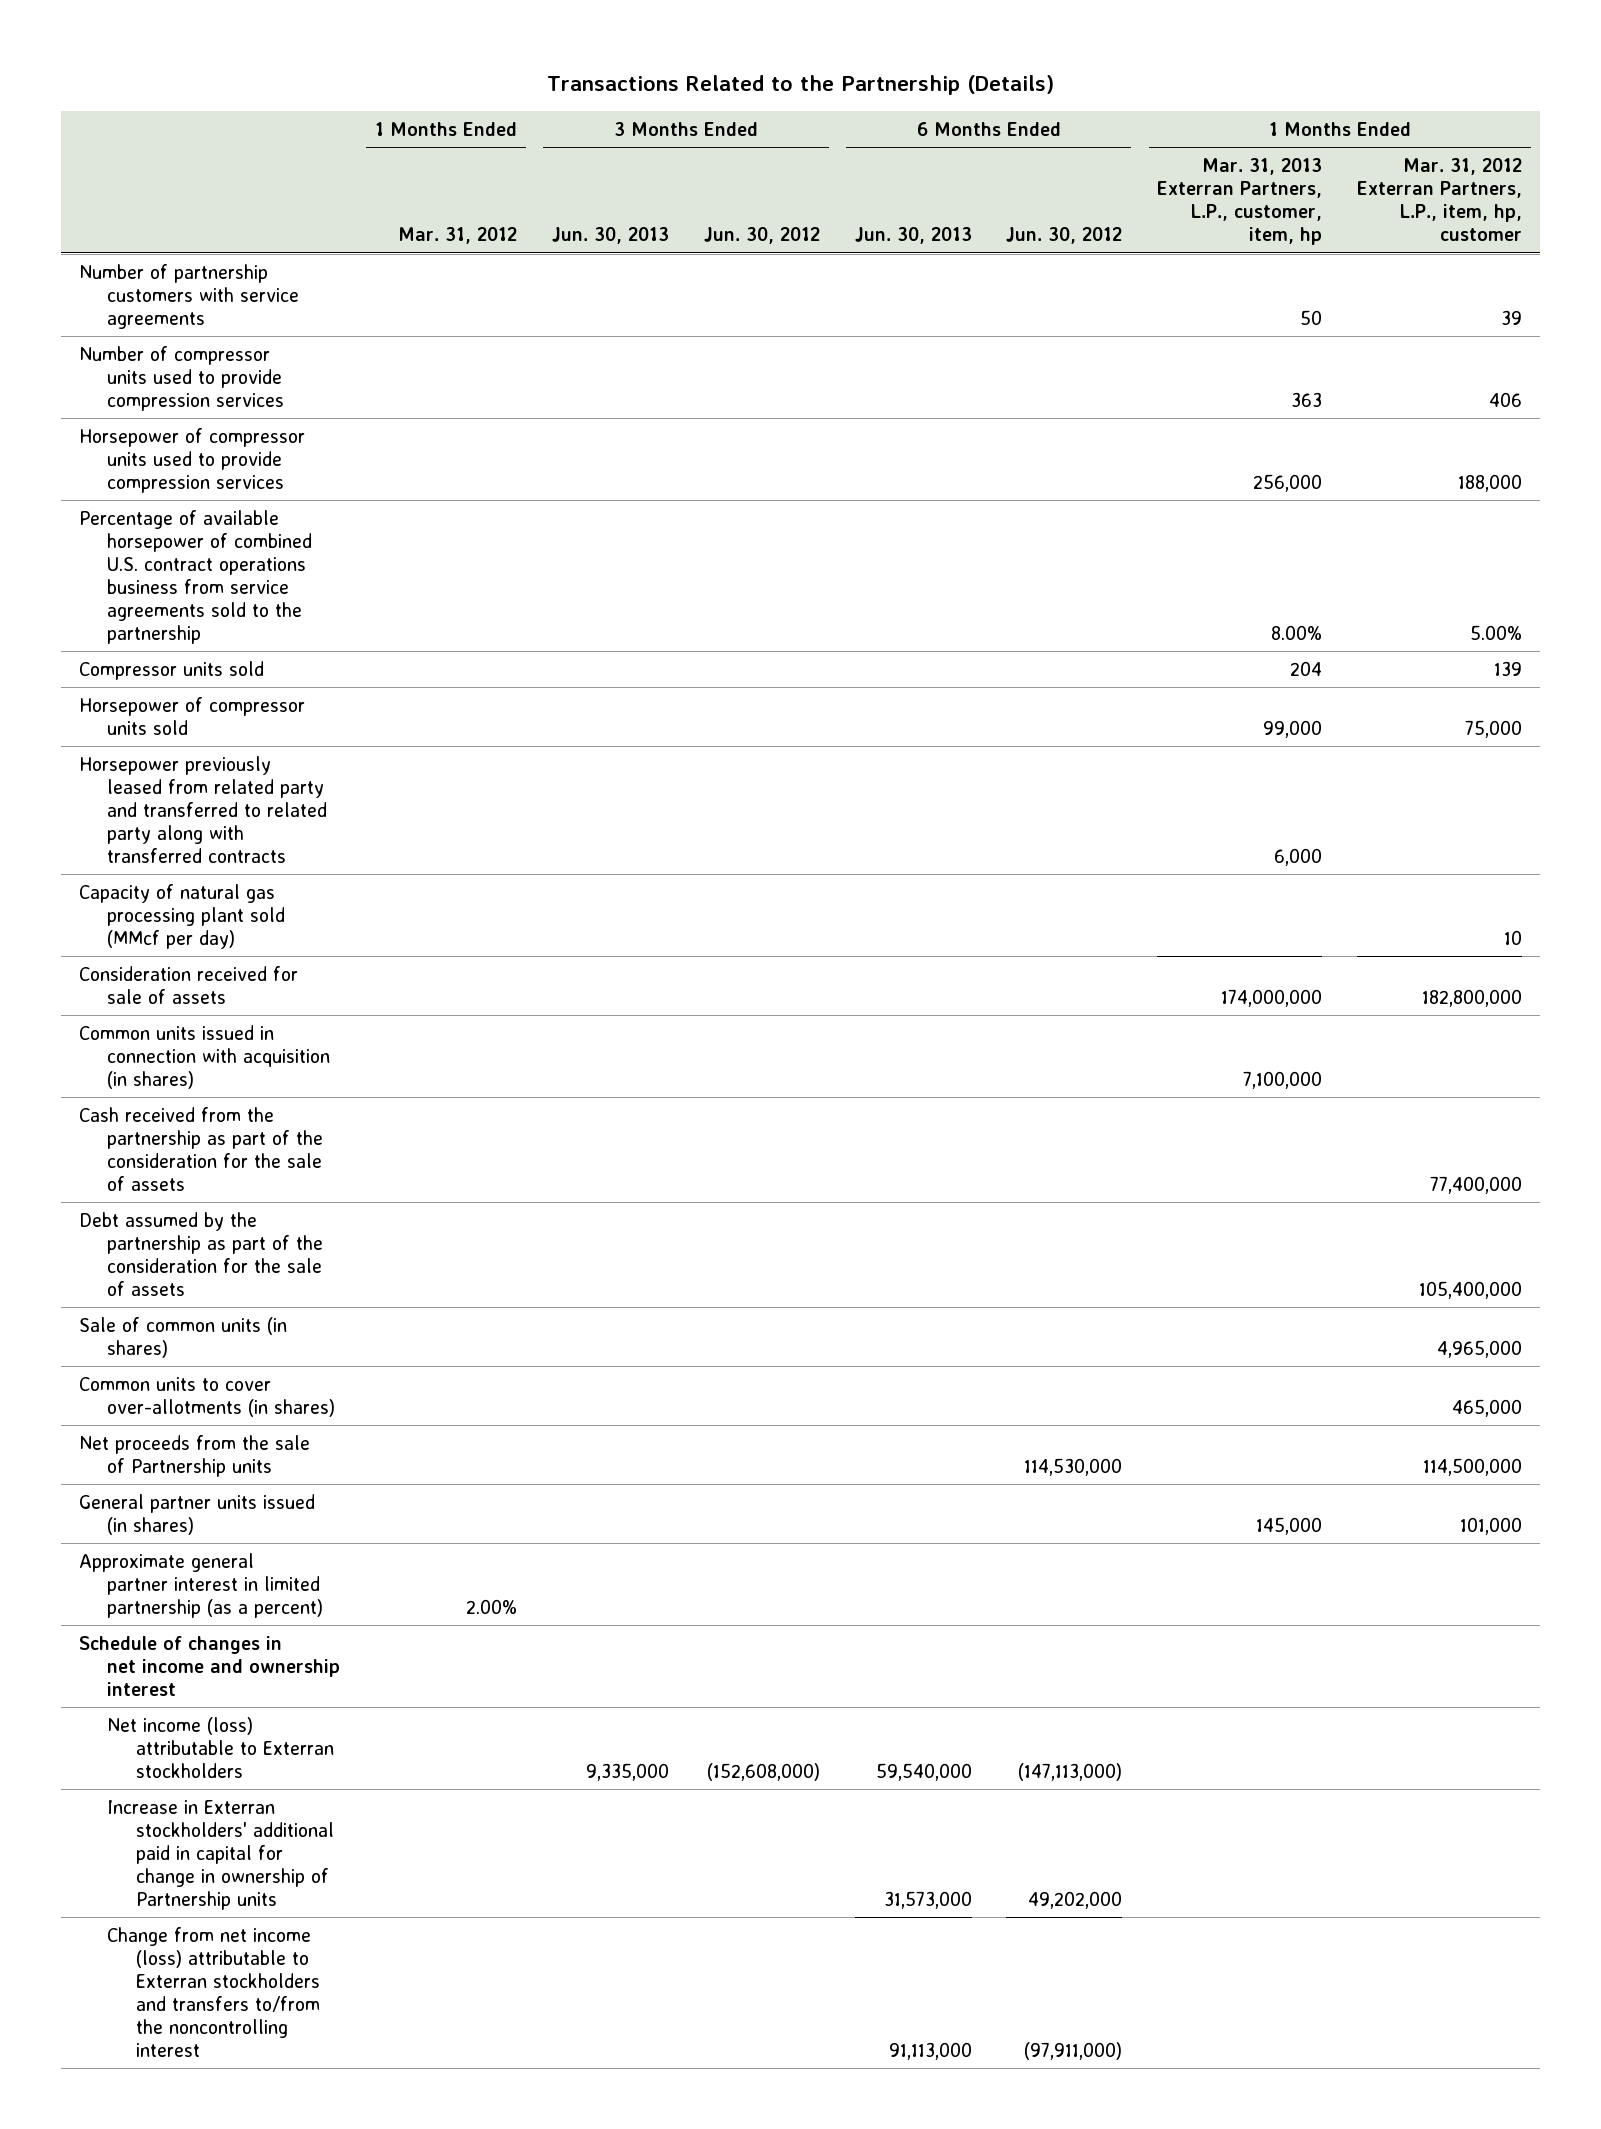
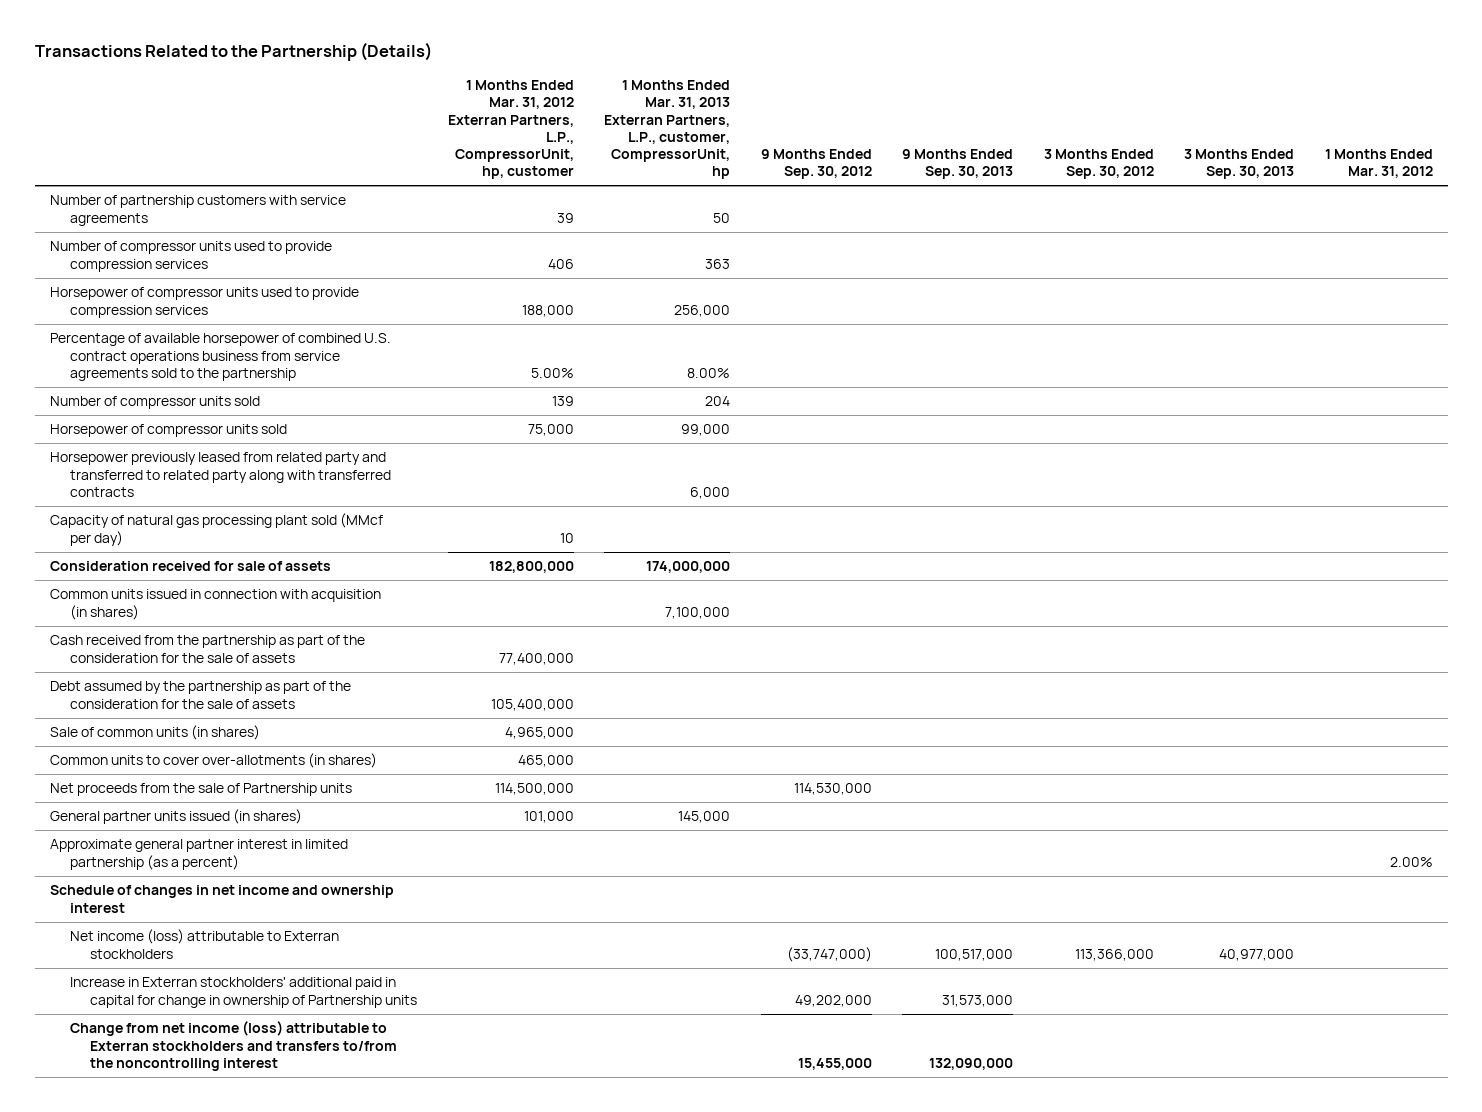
- | 1 Months Ended Mar. 31, 2012 | 3 Months Ended Jun. 30, 2013 | 3 Months Ended Jun. 30, 2012 | 6 Months Ended Jun. 30, 2013 | 6 Months Ended Jun. 30, 2012 | 1 Months Ended Mar. 31, 2013 Exterran Partners, L.P., customer, item, hp | 1 Months Ended Mar. 31, 2012 Exterran Partners, L.P., item, hp, customer
+ | 1 Months Ended Mar. 31, 2012 Exterran Partners, L.P., CompressorUnit, hp, customer | 1 Months Ended Mar. 31, 2013 Exterran Partners, L.P., customer, CompressorUnit, hp | 9 Months Ended Sep. 30, 2012 | 9 Months Ended Sep. 30, 2013 | 3 Months Ended Sep. 30, 2012 | 3 Months Ended Sep. 30, 2013 | 1 Months Ended Mar. 31, 2012
- Compressor units sold | | | | | | 204 | 139
+ Number of compressor units sold | 139 | 204 | | | | |

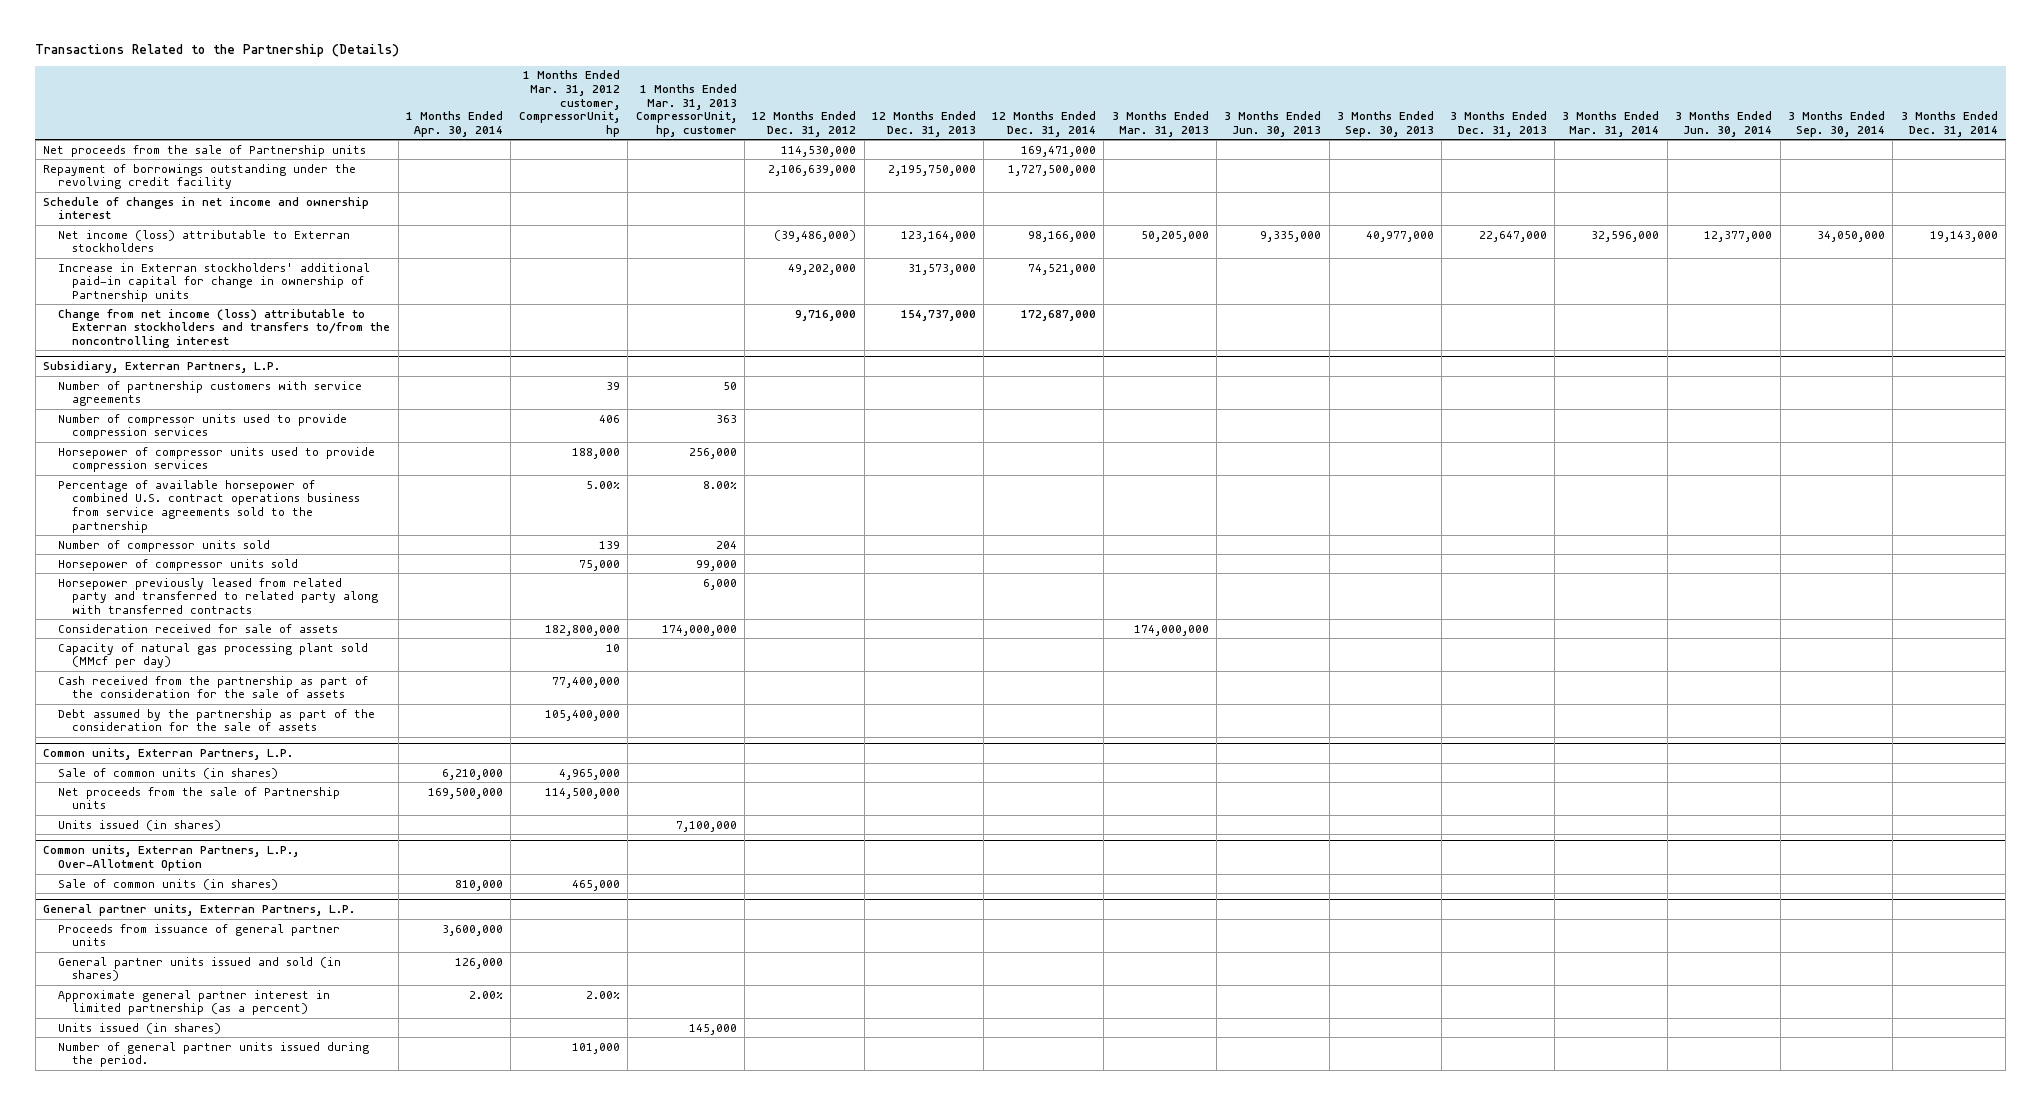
- | 1 Months Ended Mar. 31, 2012 Exterran Partners, L.P., CompressorUnit, hp, customer | 1 Months Ended Mar. 31, 2013 Exterran Partners, L.P., customer, CompressorUnit, hp | 9 Months Ended Sep. 30, 2012 | 9 Months Ended Sep. 30, 2013 | 3 Months Ended Sep. 30, 2012 | 3 Months Ended Sep. 30, 2013 | 1 Months Ended Mar. 31, 2012
+ | 1 Months Ended Apr. 30, 2014 | 1 Months Ended Mar. 31, 2012 customer, CompressorUnit, hp | 1 Months Ended Mar. 31, 2013 CompressorUnit, hp, customer | 12 Months Ended Dec. 31, 2012 | 12 Months Ended Dec. 31, 2013 | 12 Months Ended Dec. 31, 2014 | 3 Months Ended Mar. 31, 2013 | 3 Months Ended Jun. 30, 2013 | 3 Months Ended Sep. 30, 2013 | 3 Months Ended Dec. 31, 2013 | 3 Months Ended Mar. 31, 2014 | 3 Months Ended Jun. 30, 2014 | 3 Months Ended Sep. 30, 2014 | 3 Months Ended Dec. 31, 2014
- Number of partnership customers with service agreements | 39 | 50 | | | | |
- Number of compressor units used to provide compression services | 406 | 363 | | | | |
- Horsepower of compressor units used to provide compression services | 188,000 | 256,000 | | | | |
- Percentage of available horsepower of combined U.S. contract operations business from service agreements sold to the partnership | 5.00% | 8.00% | | | | |
- Number of compressor units sold | 139 | 204 | | | | |
- Horsepower of compressor units sold | 75,000 | 99,000 | | | | |
- Horsepower previously leased from related party and transferred to related party along with transferred contracts | | 6,000 | | | | |
- Capacity of natural gas processing plant sold (MMcf per day) | 10 | | | | | |
- Consideration received for sale of assets | 182,800,000 | 174,000,000 | | | | |
- Common units issued in connection with acquisition (in shares) | | 7,100,000 | | | | |
- Cash received from the partnership as part of the consideration for the sale of assets | 77,400,000 | | | | | |
- Debt assumed by the partnership as part of the consideration for the sale of assets | 105,400,000 | | | | | |
- Sale of common units (in shares) | 4,965,000 | | | | | |
- Common units to cover over-allotments (in shares) | 465,000 | | | | | |
- General partner units issued (in shares) | 101,000 | 145,000 | | | | |
- Approximate general partner interest in limited partnership (as a percent) | | | | | | | 2.00%
+ Repayment of borrowings outstanding under the revolving credit facility | | | | 2,106,639,000 | 2,195,750,000 | 1,727,500,000 | | | | | | | |
- Increase in Exterran stockholders' additional paid in capital for change in ownership of Partnership units | | | 49,202,000 | 31,573,000 | | |
+ Increase in Exterran stockholders' additional paid-in capital for change in ownership of Partnership units | | | | 49,202,000 | 31,573,000 | 74,521,000 | | | | | | | |
+ Subsidiary, Exterran Partners, L.P.
+ Number of partnership customers with service agreements | | 39 | 50 | | | | | | | | | | |
+ Number of compressor units used to provide compression services | | 406 | 363 | | | | | | | | | | |
+ Horsepower of compressor units used to provide compression services | | 188,000 | 256,000 | | | | | | | | | | |
+ Percentage of available horsepower of combined U.S. contract operations business from service agreements sold to the partnership | | 5.00% | 8.00% | | | | | | | | | | |
+ Number of compressor units sold | | 139 | 204 | | | | | | | | | | |
+ Horsepower of compressor units sold | | 75,000 | 99,000 | | | | | | | | | | |
+ Horsepower previously leased from related party and transferred to related party along with transferred contracts | | | 6,000 | | | | | | | | | | |
+ Consideration received for sale of assets | | 182,800,000 | 174,000,000 | | | | 174,000,000 | | | | | | |
+ Capacity of natural gas processing plant sold (MMcf per day) | | 10 | | | | | | | | | | | |
+ Cash received from the partnership as part of the consideration for the sale of assets | | 77,400,000 | | | | | | | | | | | |
+ Debt assumed by the partnership as part of the consideration for the sale of assets | | 105,400,000 | | | | | | | | | | | |
+ Common units, Exterran Partners, L.P.
+ Sale of common units (in shares) | 6,210,000 | 4,965,000 | | | | | | | | | | | |
+ Net proceeds from the sale of Partnership units | 169,500,000 | 114,500,000 | | | | | | | | | | | |
+ Units issued (in shares) | | | 7,100,000 | | | | | | | | | | |
+ Common units, Exterran Partners, L.P., Over-Allotment Option
+ Sale of common units (in shares) | 810,000 | 465,000 | | | | | | | | | | | |
+ General partner units, Exterran Partners, L.P.
+ Proceeds from issuance of general partner units | 3,600,000 | | | | | | | | | | | | |
+ General partner units issued and sold (in shares) | 126,000 | | | | | | | | | | | | |
+ Approximate general partner interest in limited partnership (as a percent) | 2.00% | 2.00% | | | | | | | | | | | |
+ Units issued (in shares) | | | 145,000 | | | | | | | | | | |
+ Number of general partner units issued during the period. | | 101,000 | | | | | | | | | | | |

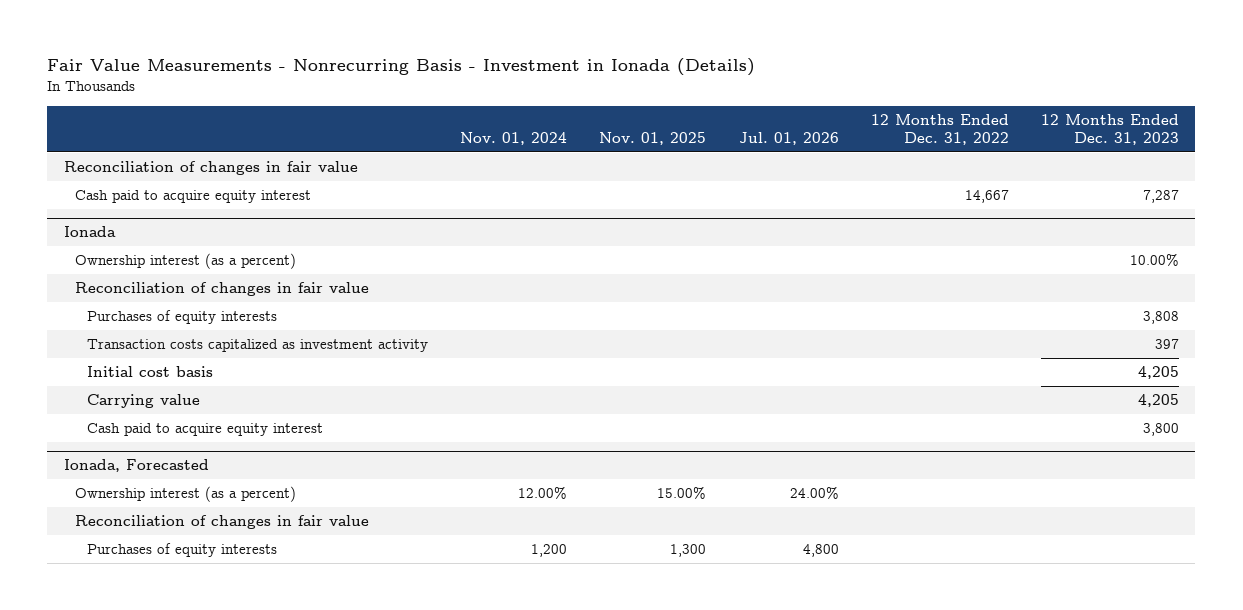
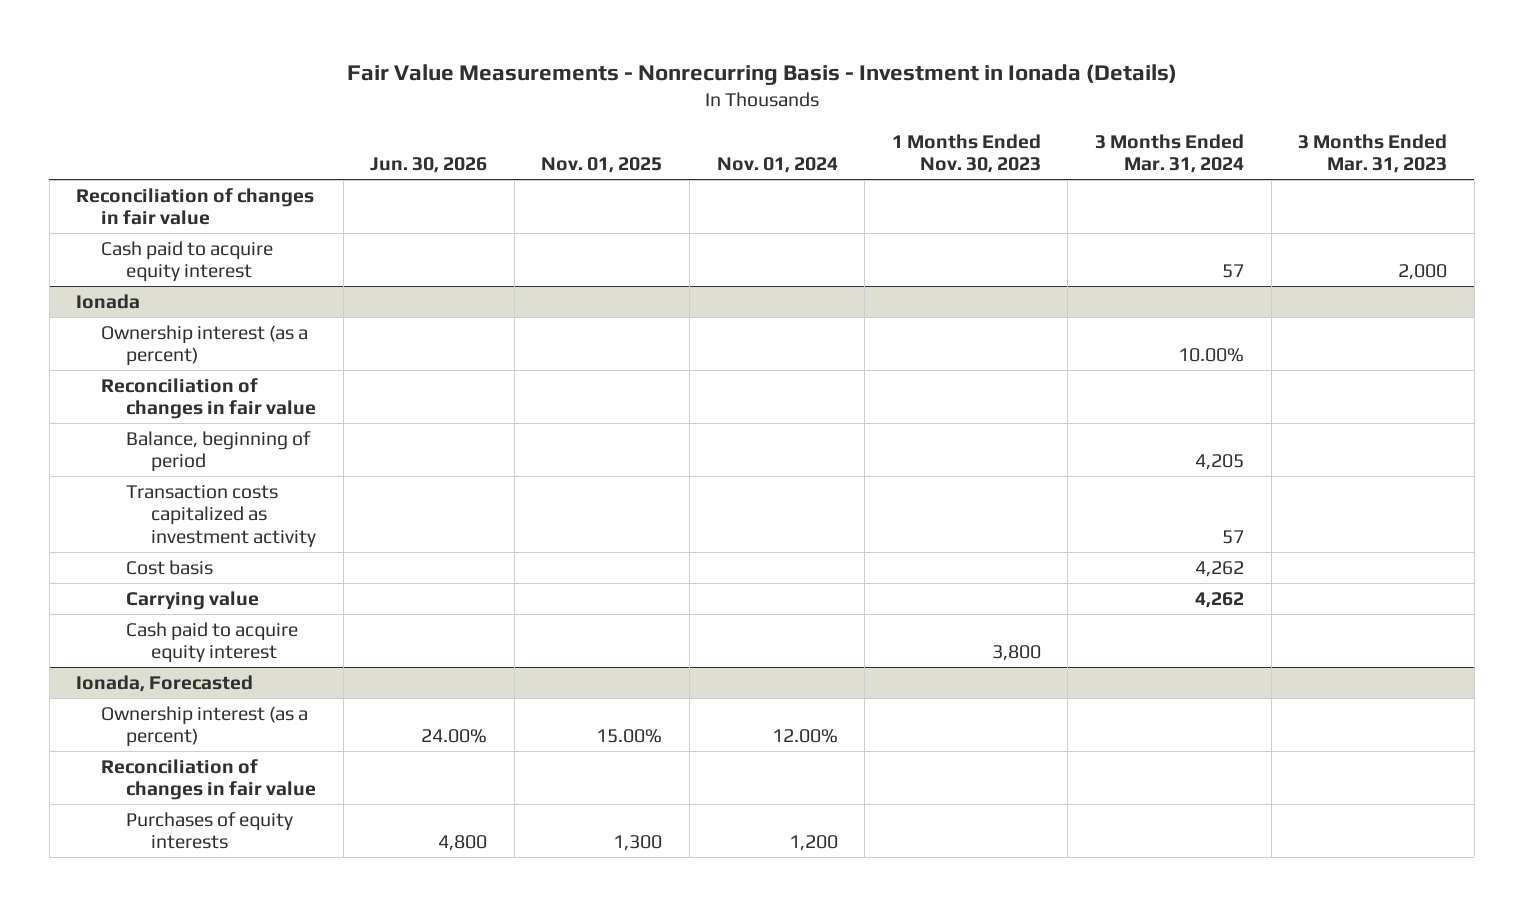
- | Nov. 01, 2024 | Nov. 01, 2025 | Jul. 01, 2026 | 12 Months Ended Dec. 31, 2022 | 12 Months Ended Dec. 31, 2023
+ | Jun. 30, 2026 | Nov. 01, 2025 | Nov. 01, 2024 | 1 Months Ended Nov. 30, 2023 | 3 Months Ended Mar. 31, 2024 | 3 Months Ended Mar. 31, 2023
@ Ionada
- Purchases of equity interests | | | | | 3,808
+ Balance, beginning of period | | | | | 4,205 |
- Initial cost basis | | | | | 4,205
+ Cost basis | | | | | 4,262 |

